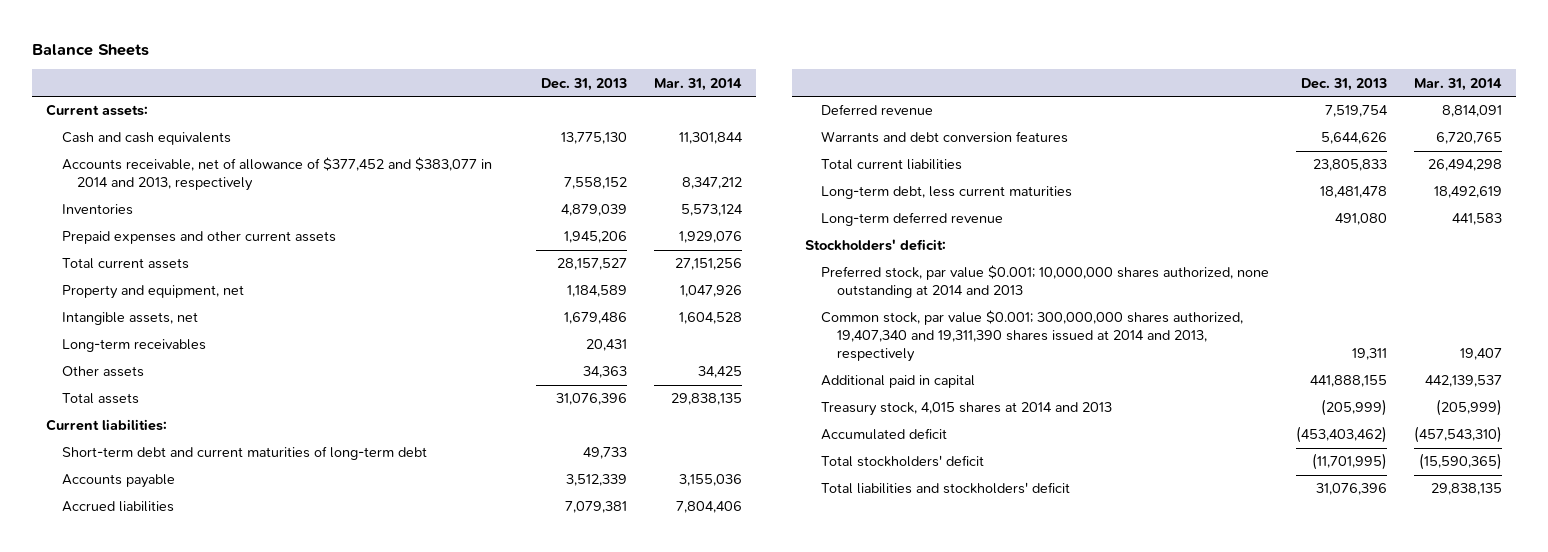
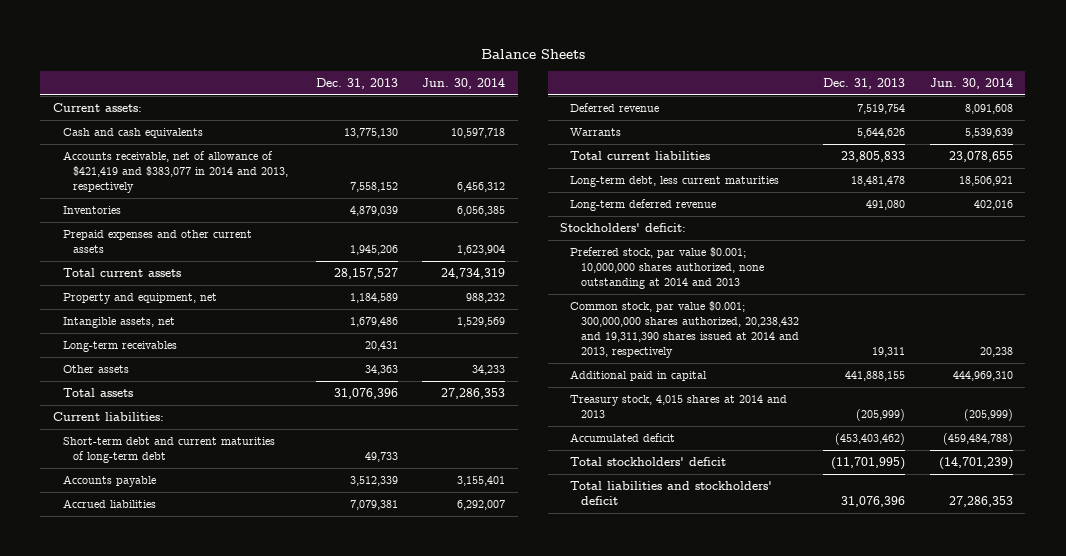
- | Dec. 31, 2013 | Mar. 31, 2014
+ | Dec. 31, 2013 | Jun. 30, 2014
- Accounts receivable, net of allowance of $377,452 and $383,077 in 2014 and 2013, respectively | 7,558,152 | 8,347,212
+ Accounts receivable, net of allowance of $421,419 and $383,077 in 2014 and 2013, respectively | 7,558,152 | 6,456,312
- Warrants and debt conversion features | 5,644,626 | 6,720,765
+ Warrants | 5,644,626 | 5,539,639
- Common stock, par value $0.001; 300,000,000 shares authorized, 19,407,340 and 19,311,390 shares issued at 2014 and 2013, respectively | 19,311 | 19,407
+ Common stock, par value $0.001; 300,000,000 shares authorized, 20,238,432 and 19,311,390 shares issued at 2014 and 2013, respectively | 19,311 | 20,238

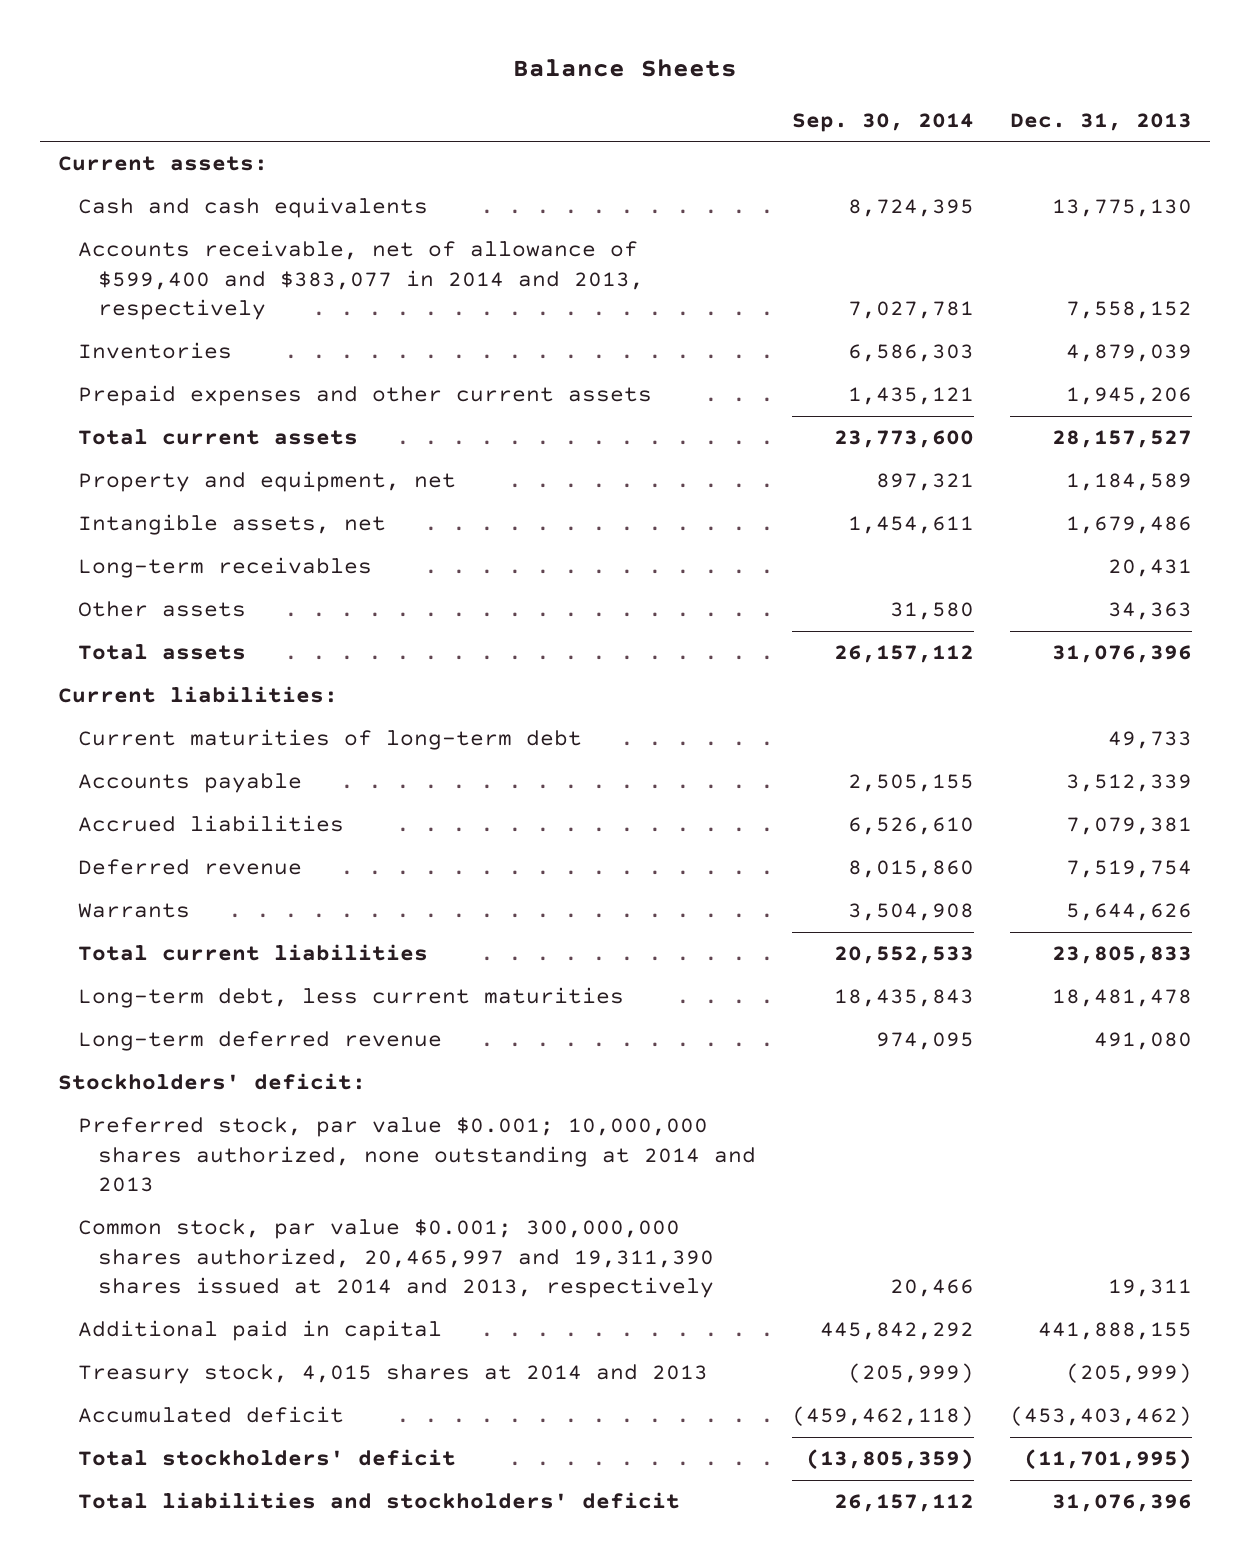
- | Dec. 31, 2013 | Jun. 30, 2014
+ | Sep. 30, 2014 | Dec. 31, 2013
- Accounts receivable, net of allowance of $421,419 and $383,077 in 2014 and 2013, respectively | 7,558,152 | 6,456,312
+ Accounts receivable, net of allowance of $599,400 and $383,077 in 2014 and 2013, respectively | 7,027,781 | 7,558,152
- Short-term debt and current maturities of long-term debt | 49,733 |
+ Current maturities of long-term debt | | 49,733
- Common stock, par value $0.001; 300,000,000 shares authorized, 20,238,432 and 19,311,390 shares issued at 2014 and 2013, respectively | 19,311 | 20,238
+ Common stock, par value $0.001; 300,000,000 shares authorized, 20,465,997 and 19,311,390 shares issued at 2014 and 2013, respectively | 20,466 | 19,311

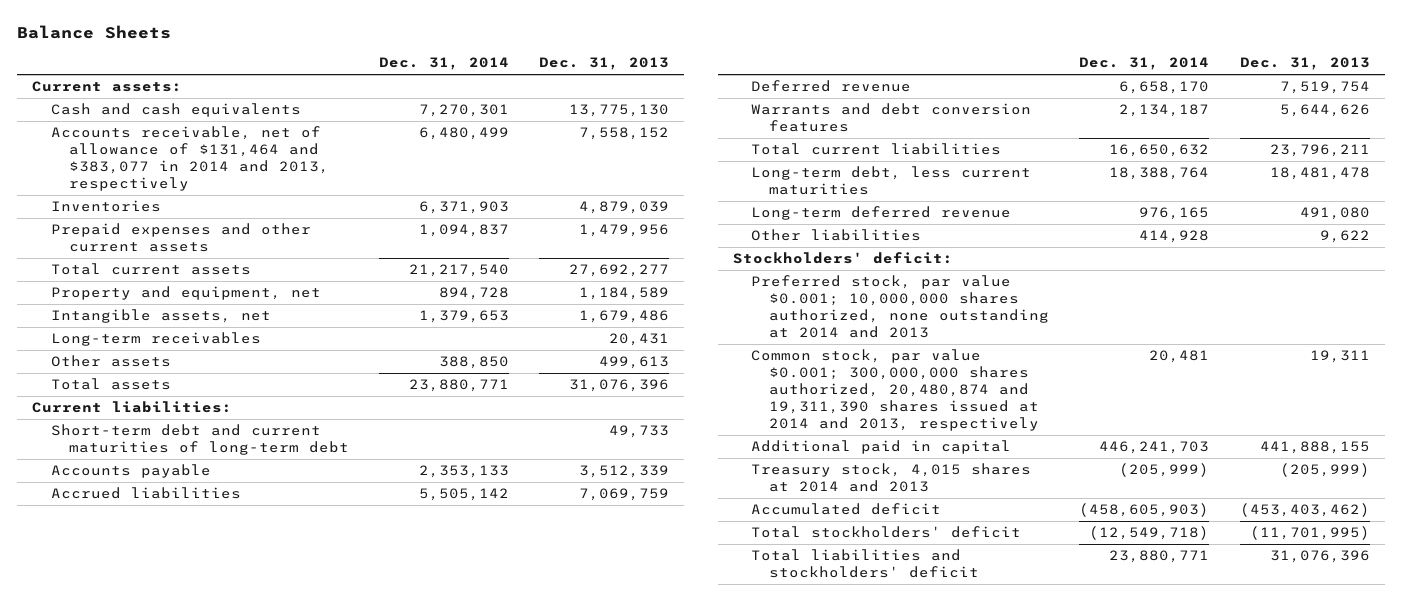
- | Sep. 30, 2014 | Dec. 31, 2013
+ | Dec. 31, 2014 | Dec. 31, 2013
- Accounts receivable, net of allowance of $599,400 and $383,077 in 2014 and 2013, respectively | 7,027,781 | 7,558,152
+ Accounts receivable, net of allowance of $131,464 and $383,077 in 2014 and 2013, respectively | 6,480,499 | 7,558,152
- Prepaid expenses and other current assets | 1,435,121 | 1,945,206
- Total current assets | 23,773,600 | 28,157,527
+ Prepaid expenses and other current assets | 1,094,837 | 1,479,956
+ Total current assets | 21,217,540 | 27,692,277
- Other assets | 31,580 | 34,363
+ Other assets | 388,850 | 499,613
- Current maturities of long-term debt | | 49,733
+ Short-term debt and current maturities of long-term debt | | 49,733
- Accrued liabilities | 6,526,610 | 7,079,381
+ Accrued liabilities | 5,505,142 | 7,069,759
- Warrants | 3,504,908 | 5,644,626
- Total current liabilities | 20,552,533 | 23,805,833
+ Warrants and debt conversion features | 2,134,187 | 5,644,626
+ Total current liabilities | 16,650,632 | 23,796,211
+ Other liabilities | 414,928 | 9,622
- Common stock, par value $0.001; 300,000,000 shares authorized, 20,465,997 and 19,311,390 shares issued at 2014 and 2013, respectively | 20,466 | 19,311
+ Common stock, par value $0.001; 300,000,000 shares authorized, 20,480,874 and 19,311,390 shares issued at 2014 and 2013, respectively | 20,481 | 19,311

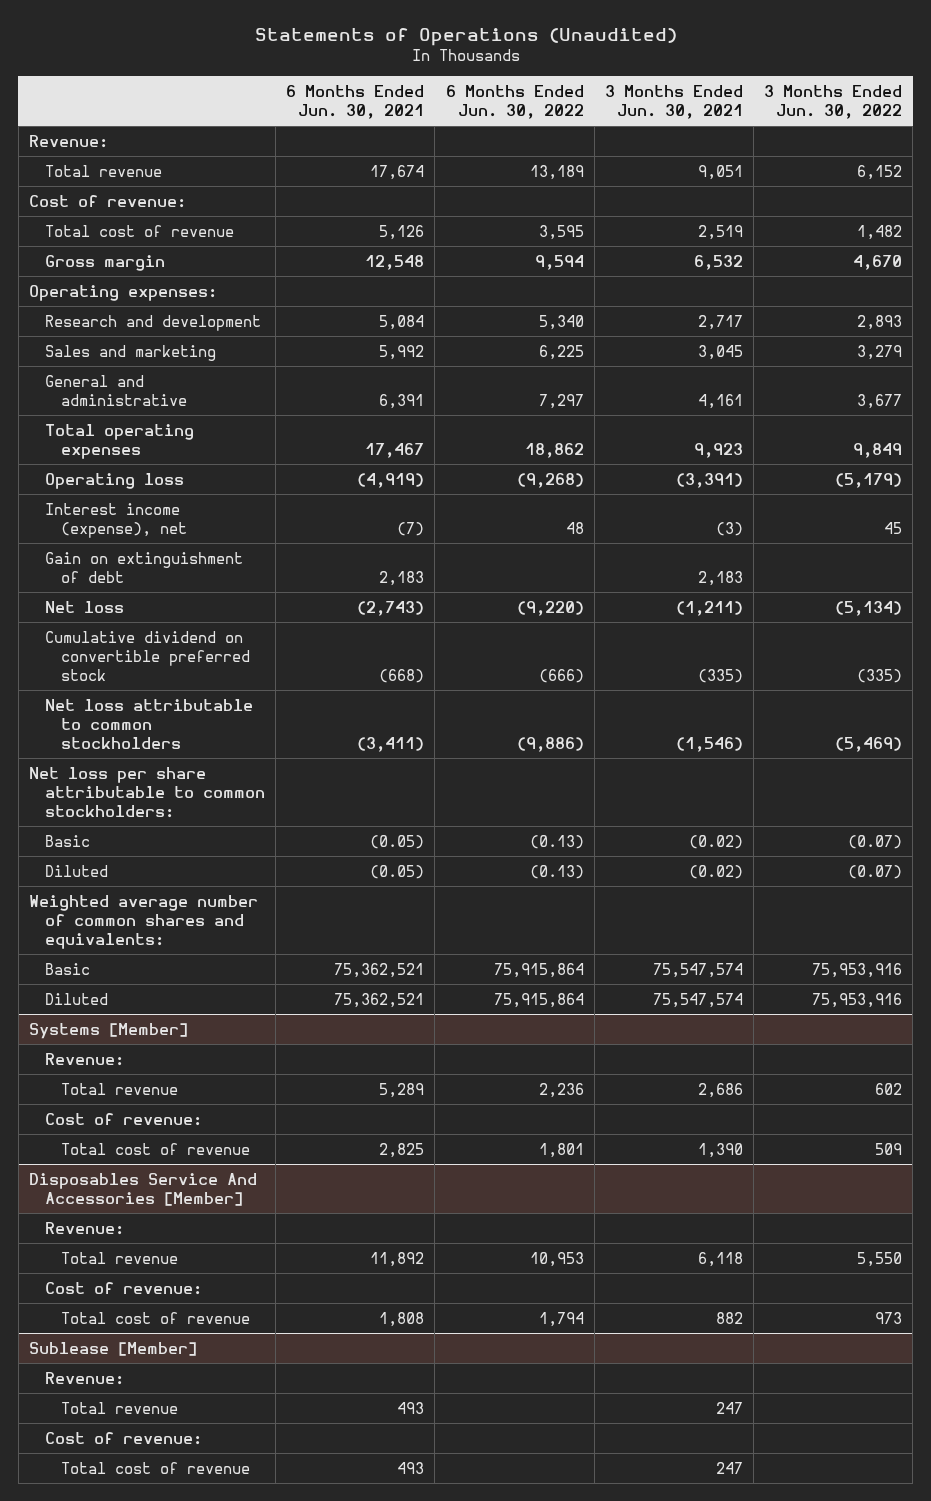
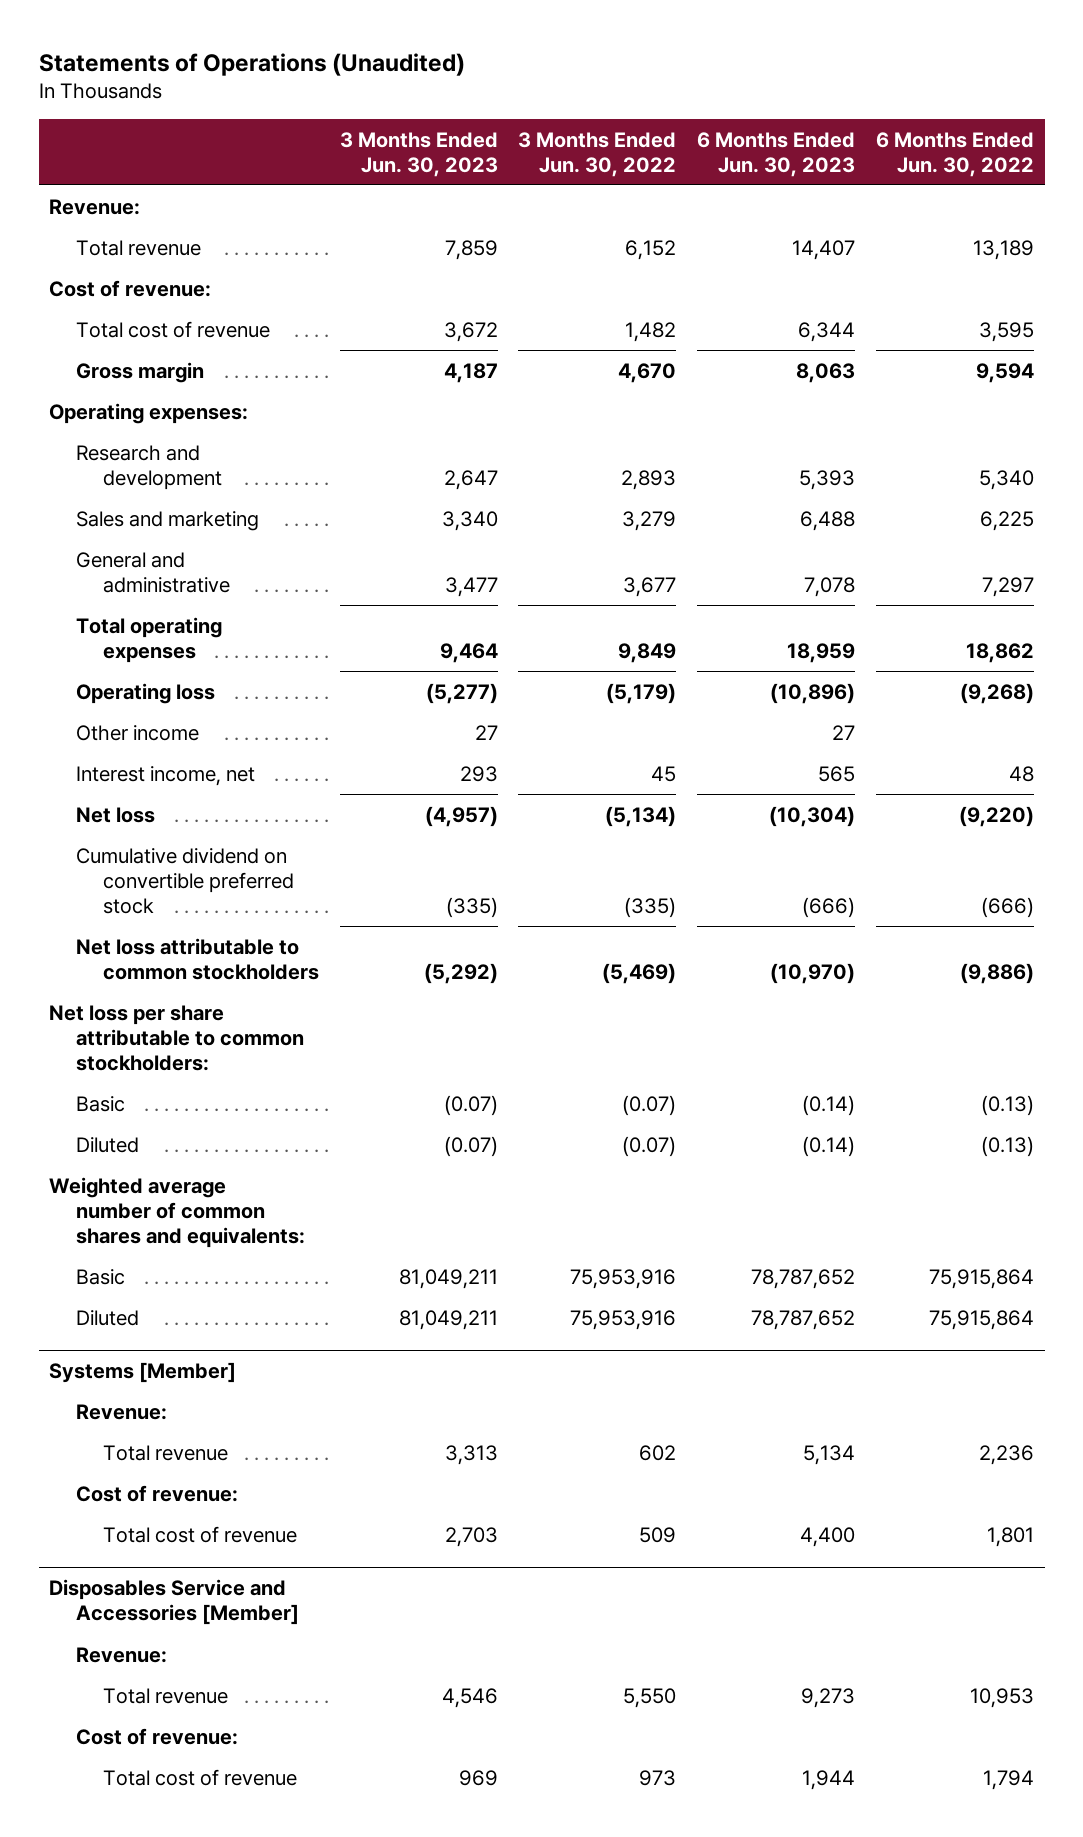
- | 6 Months Ended Jun. 30, 2021 | 6 Months Ended Jun. 30, 2022 | 3 Months Ended Jun. 30, 2021 | 3 Months Ended Jun. 30, 2022
+ | 3 Months Ended Jun. 30, 2023 | 3 Months Ended Jun. 30, 2022 | 6 Months Ended Jun. 30, 2023 | 6 Months Ended Jun. 30, 2022
- Interest income (expense), net | (7) | 48 | (3) | 45
- Gain on extinguishment of debt | 2,183 | | 2,183 |
+ Other income | 27 | | 27 |
+ Interest income, net | 293 | 45 | 565 | 48
- Disposables Service And Accessories [Member]
+ Disposables Service and Accessories [Member]
- Sublease [Member]
- Revenue:
- Total revenue | 493 | | 247 |
- Cost of revenue:
- Total cost of revenue | 493 | | 247 |

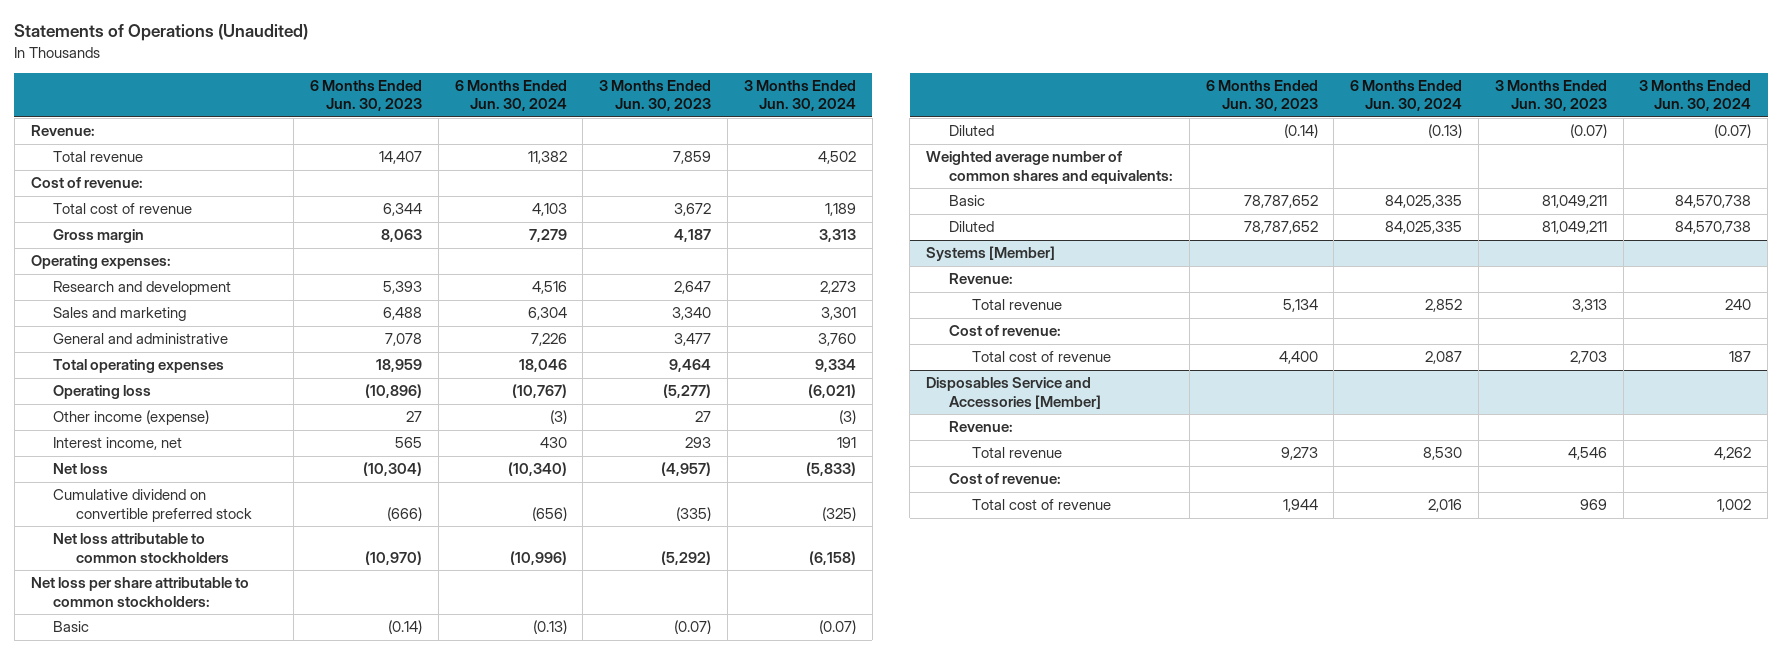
- | 3 Months Ended Jun. 30, 2023 | 3 Months Ended Jun. 30, 2022 | 6 Months Ended Jun. 30, 2023 | 6 Months Ended Jun. 30, 2022
+ | 6 Months Ended Jun. 30, 2023 | 6 Months Ended Jun. 30, 2024 | 3 Months Ended Jun. 30, 2023 | 3 Months Ended Jun. 30, 2024
- Other income | 27 | | 27 |
+ Other income (expense) | 27 | (3) | 27 | (3)

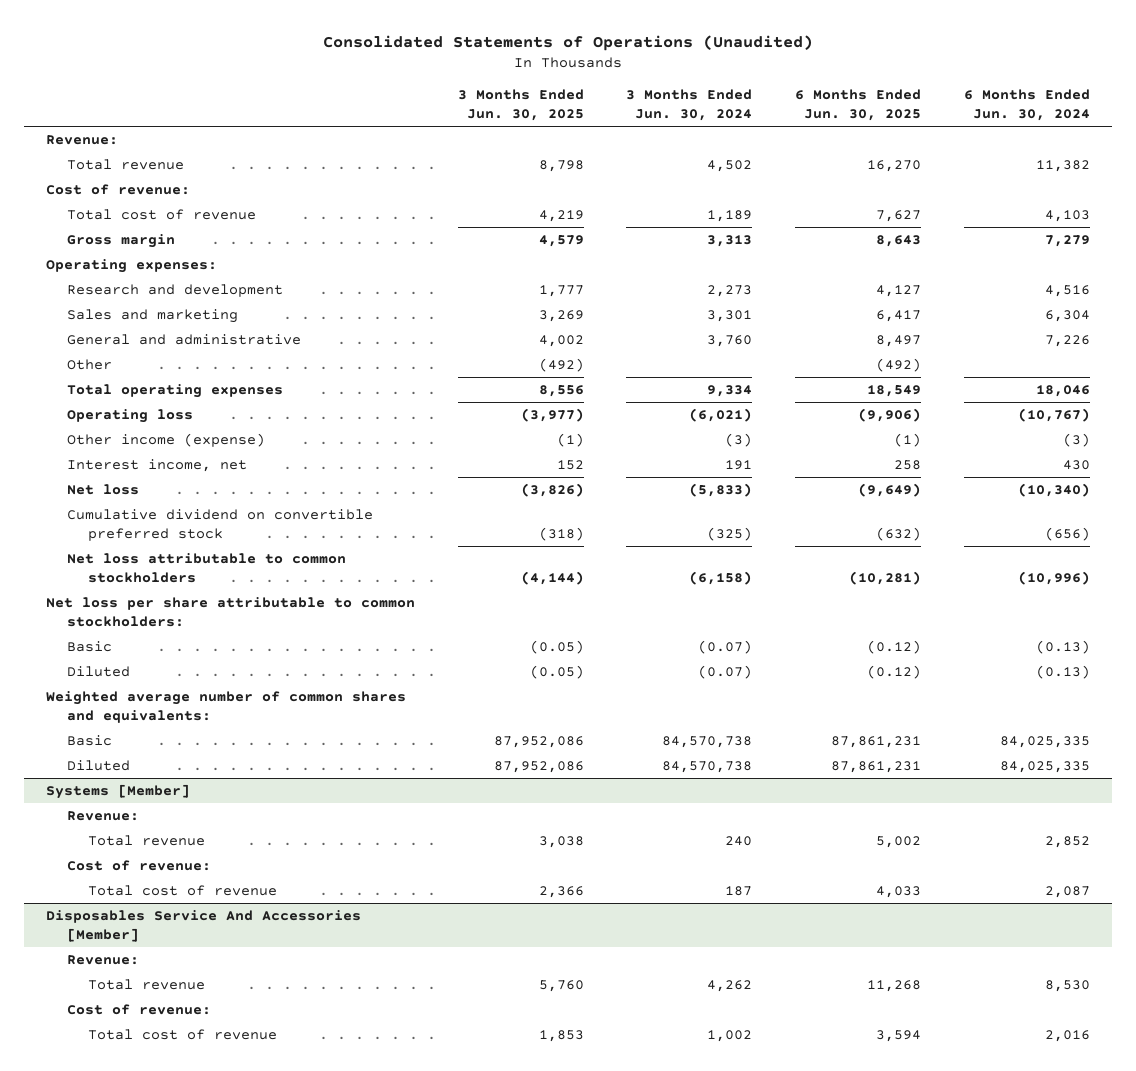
- Statements of Operations (Unaudited)
+ Consolidated Statements of Operations (Unaudited)
- | 6 Months Ended Jun. 30, 2023 | 6 Months Ended Jun. 30, 2024 | 3 Months Ended Jun. 30, 2023 | 3 Months Ended Jun. 30, 2024
+ | 3 Months Ended Jun. 30, 2025 | 3 Months Ended Jun. 30, 2024 | 6 Months Ended Jun. 30, 2025 | 6 Months Ended Jun. 30, 2024
+ Other | (492) | | (492) |
- Disposables Service and Accessories [Member]
+ Disposables Service And Accessories [Member]

